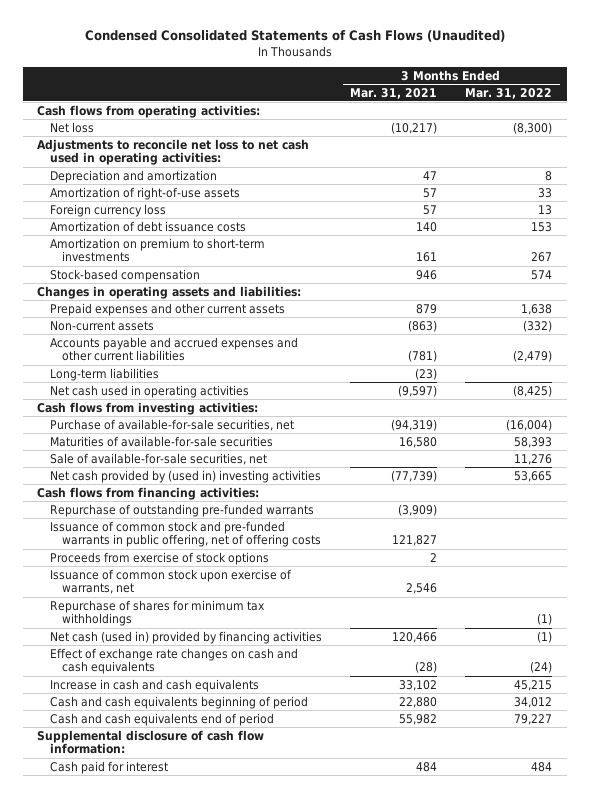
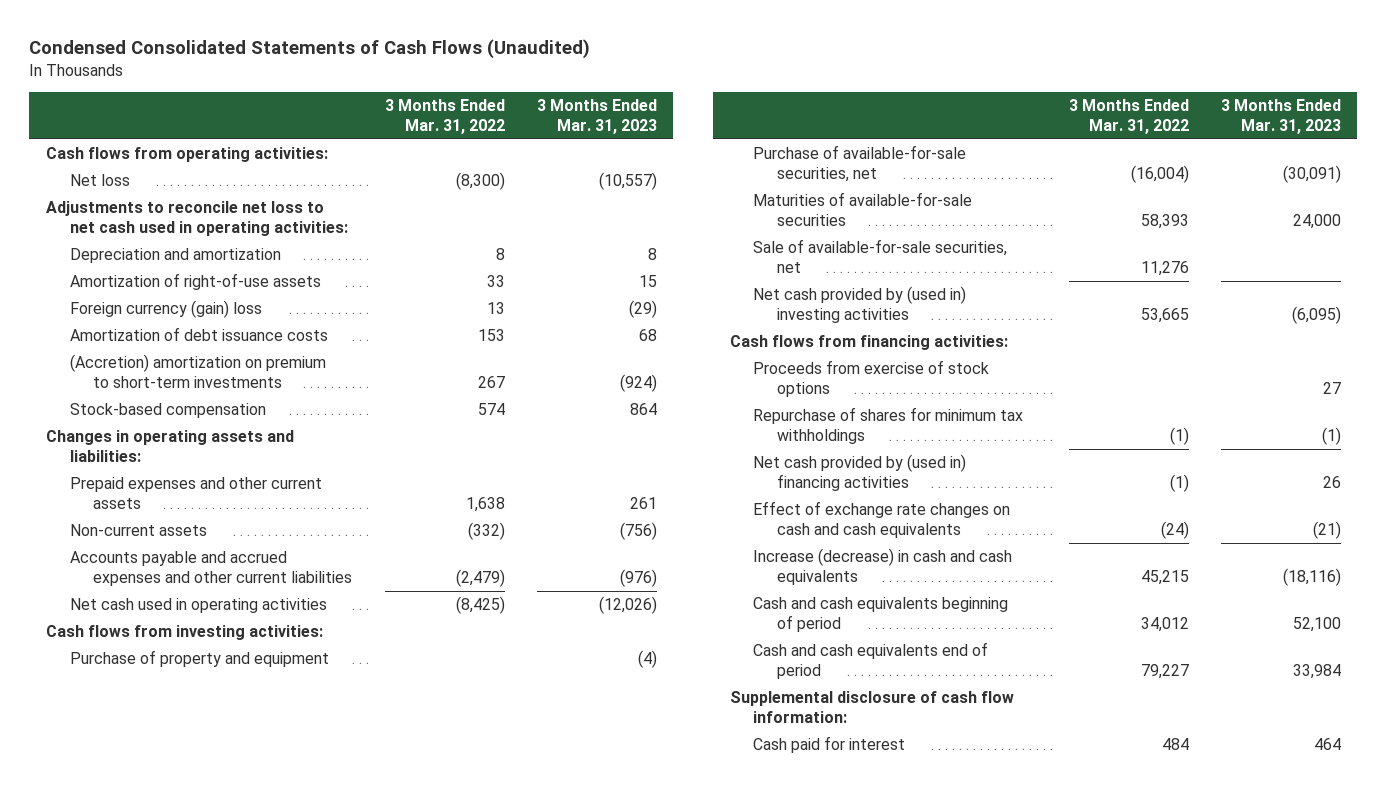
- | 3 Months Ended Mar. 31, 2021 | 3 Months Ended Mar. 31, 2022
+ | 3 Months Ended Mar. 31, 2022 | 3 Months Ended Mar. 31, 2023
- Foreign currency loss | 57 | 13
+ Foreign currency (gain) loss | 13 | (29)
- Amortization on premium to short-term investments | 161 | 267
+ (Accretion) amortization on premium to short-term investments | 267 | (924)
- Long-term liabilities | (23) |
+ Purchase of property and equipment | | (4)
- Repurchase of outstanding pre-funded warrants | (3,909) |
- Issuance of common stock and pre-funded warrants in public offering, net of offering costs | 121,827 |
- Issuance of common stock upon exercise of warrants, net | 2,546 |
- Net cash (used in) provided by financing activities | 120,466 | (1)
+ Net cash provided by (used in) financing activities | (1) | 26
- Increase in cash and cash equivalents | 33,102 | 45,215
+ Increase (decrease) in cash and cash equivalents | 45,215 | (18,116)

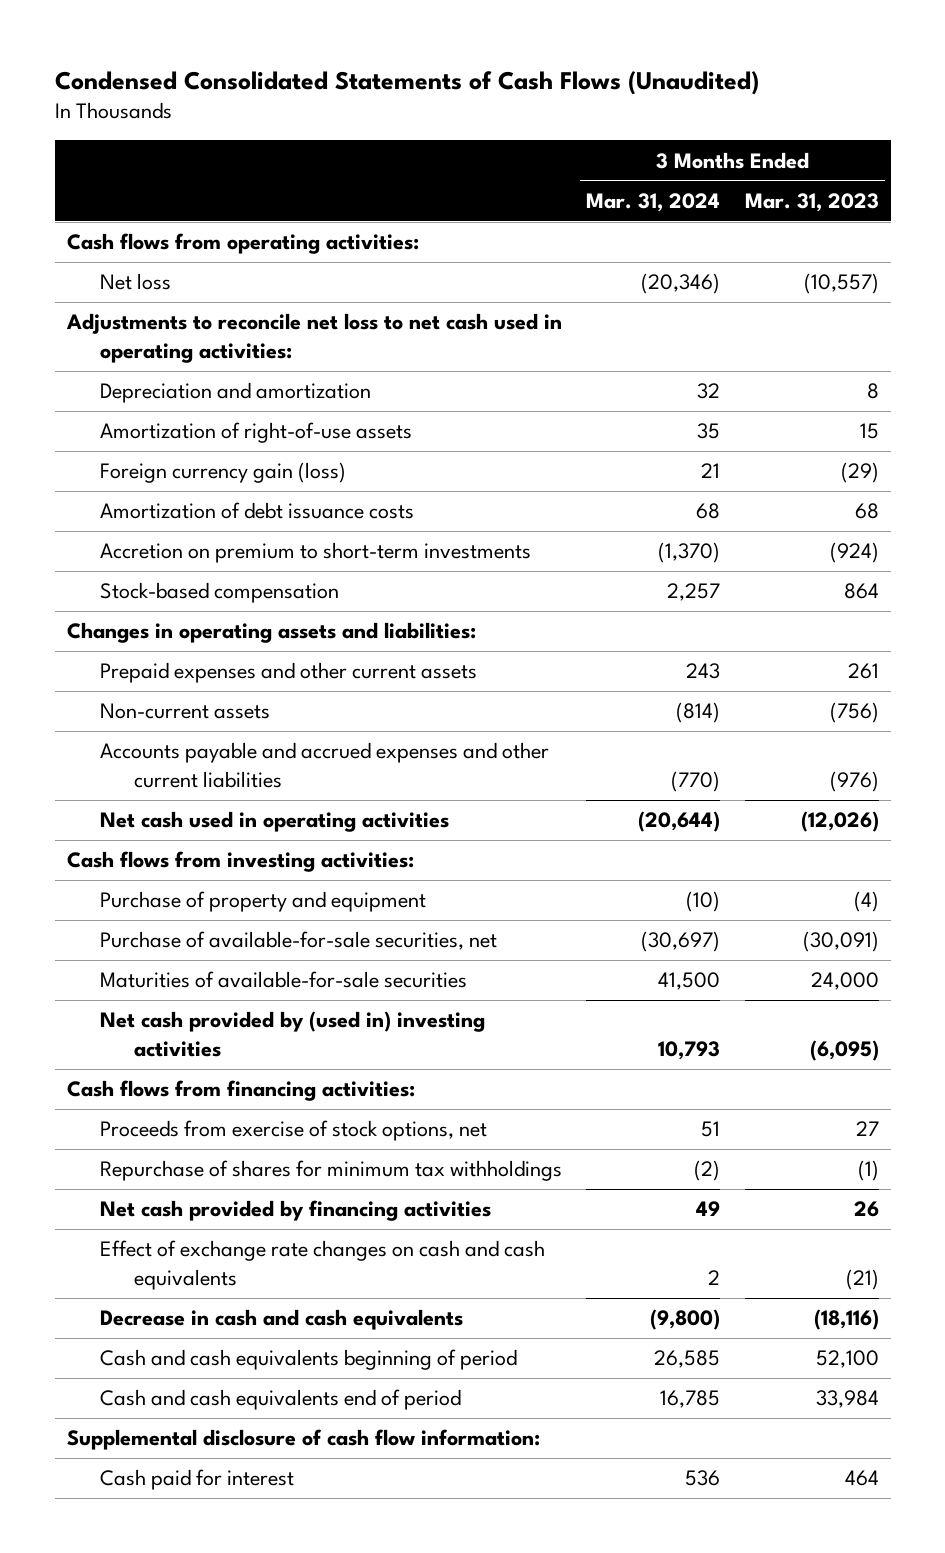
- | 3 Months Ended Mar. 31, 2022 | 3 Months Ended Mar. 31, 2023
+ | 3 Months Ended Mar. 31, 2024 | 3 Months Ended Mar. 31, 2023
- Foreign currency (gain) loss | 13 | (29)
+ Foreign currency gain (loss) | 21 | (29)
- (Accretion) amortization on premium to short-term investments | 267 | (924)
+ Accretion on premium to short-term investments | (1,370) | (924)
- Sale of available-for-sale securities, net | 11,276 |
- Proceeds from exercise of stock options | | 27
+ Proceeds from exercise of stock options, net | 51 | 27
- Net cash provided by (used in) financing activities | (1) | 26
+ Net cash provided by financing activities | 49 | 26
- Increase (decrease) in cash and cash equivalents | 45,215 | (18,116)
+ Decrease in cash and cash equivalents | (9,800) | (18,116)

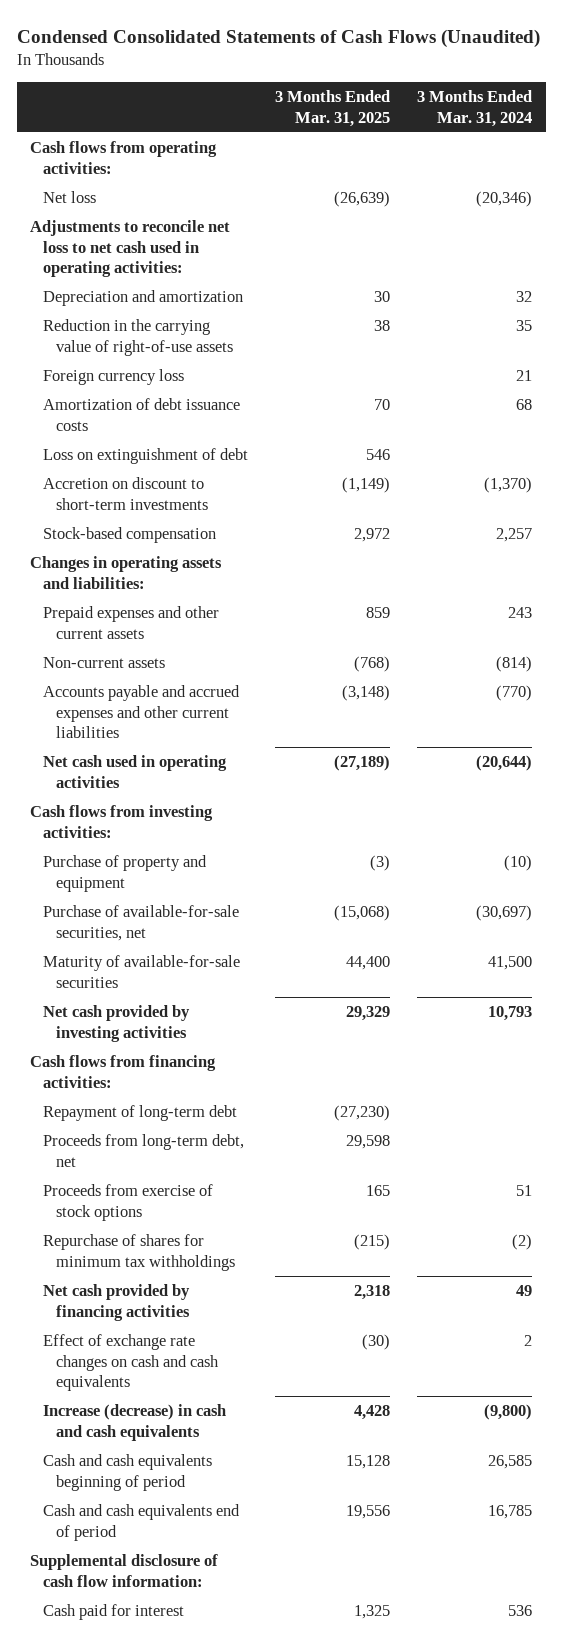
- | 3 Months Ended Mar. 31, 2024 | 3 Months Ended Mar. 31, 2023
+ | 3 Months Ended Mar. 31, 2025 | 3 Months Ended Mar. 31, 2024
- Amortization of right-of-use assets | 35 | 15
- Foreign currency gain (loss) | 21 | (29)
+ Reduction in the carrying value of right-of-use assets | 38 | 35
+ Foreign currency loss | | 21
- Accretion on premium to short-term investments | (1,370) | (924)
+ Loss on extinguishment of debt | 546 |
+ Accretion on discount to short-term investments | (1,149) | (1,370)
- Maturities of available-for-sale securities | 41,500 | 24,000
- Net cash provided by (used in) investing activities | 10,793 | (6,095)
+ Maturity of available-for-sale securities | 44,400 | 41,500
+ Net cash provided by investing activities | 29,329 | 10,793
- Proceeds from exercise of stock options, net | 51 | 27
+ Repayment of long-term debt | (27,230) |
+ Proceeds from long-term debt, net | 29,598 |
+ Proceeds from exercise of stock options | 165 | 51
- Decrease in cash and cash equivalents | (9,800) | (18,116)
+ Increase (decrease) in cash and cash equivalents | 4,428 | (9,800)

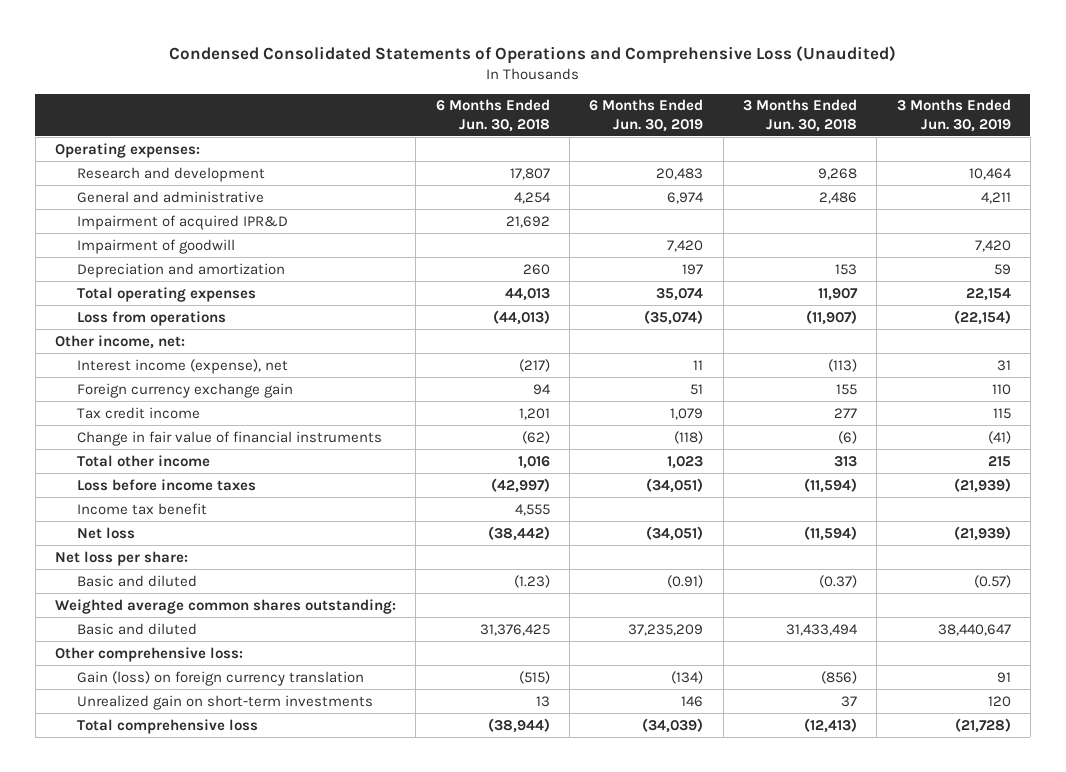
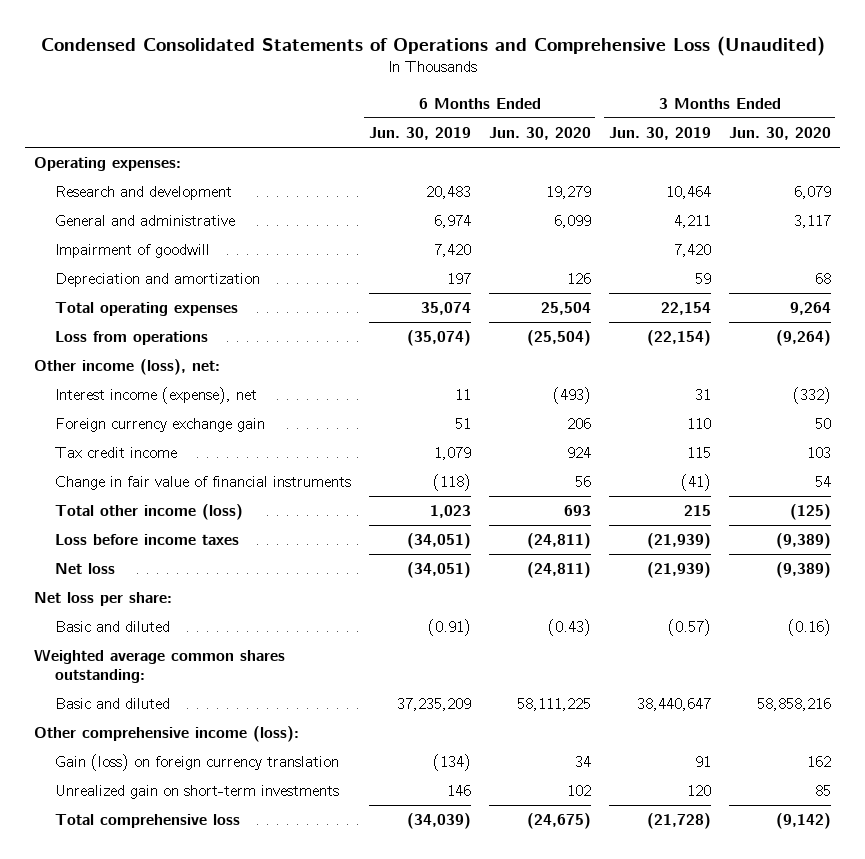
- | 6 Months Ended Jun. 30, 2018 | 6 Months Ended Jun. 30, 2019 | 3 Months Ended Jun. 30, 2018 | 3 Months Ended Jun. 30, 2019
+ | 6 Months Ended Jun. 30, 2019 | 6 Months Ended Jun. 30, 2020 | 3 Months Ended Jun. 30, 2019 | 3 Months Ended Jun. 30, 2020
- Impairment of acquired IPR&D | 21,692 | | |
- Other income, net:
+ Other income (loss), net:
- Total other income | 1,016 | 1,023 | 313 | 215
+ Total other income (loss) | 1,023 | 693 | 215 | (125)
- Income tax benefit | 4,555 | | |
- Other comprehensive loss:
+ Other comprehensive income (loss):

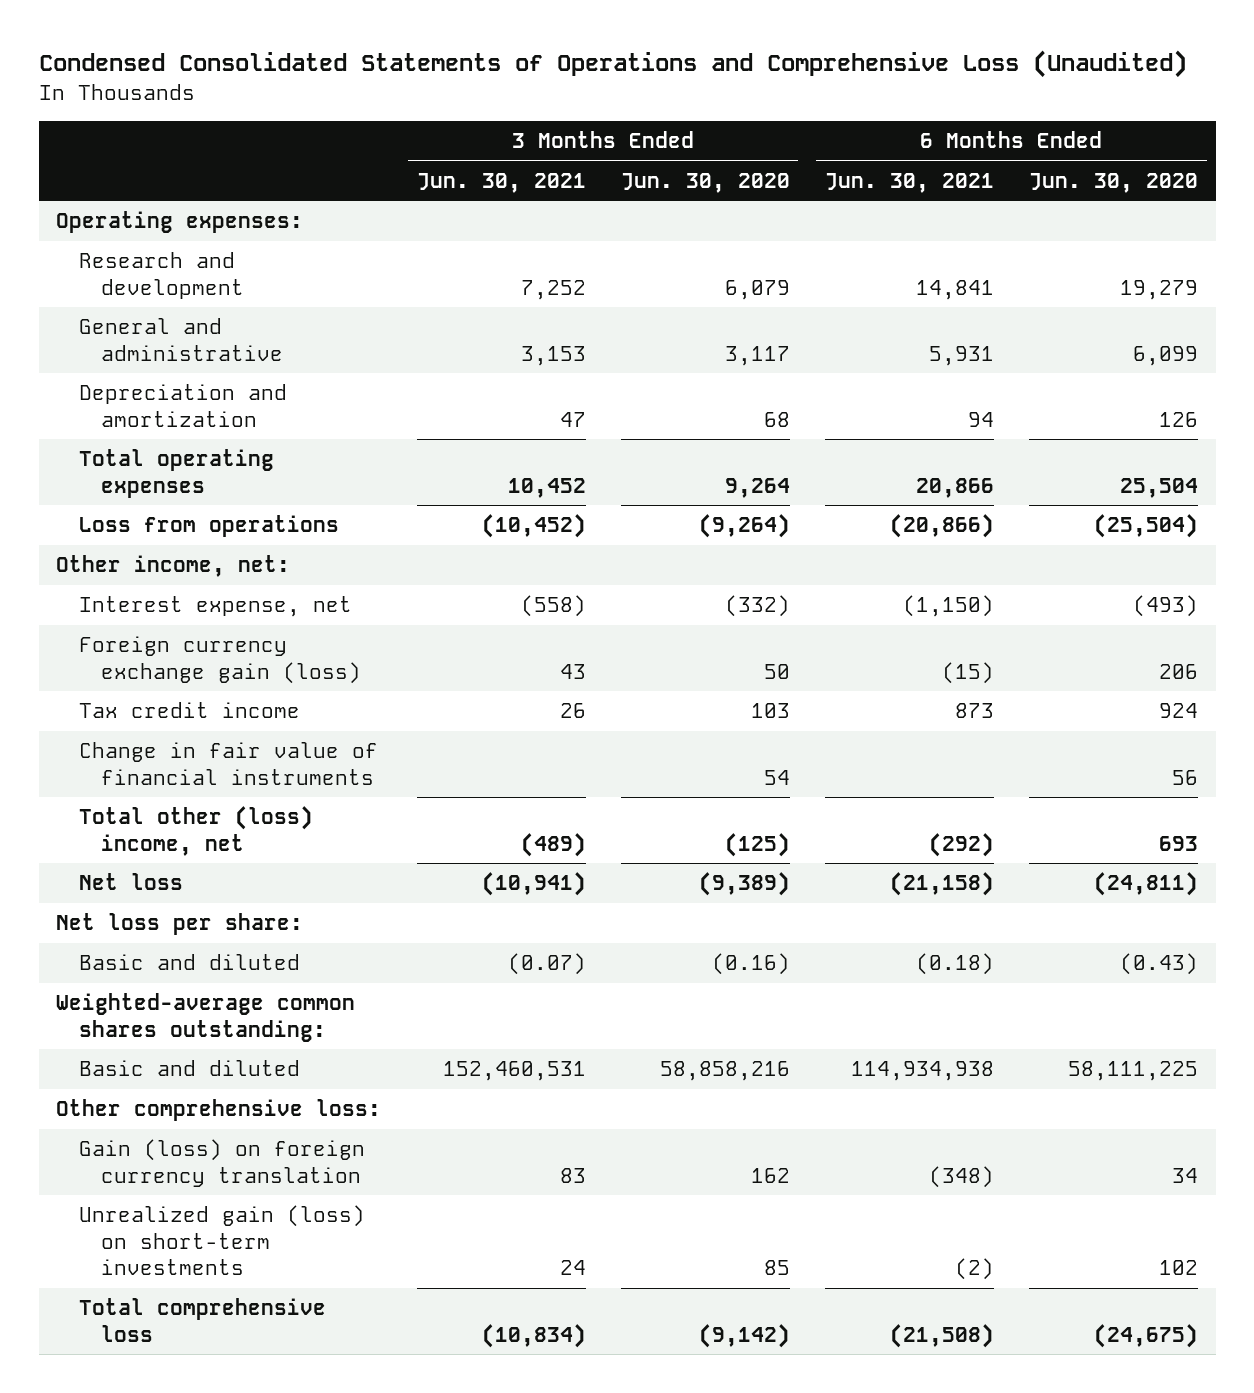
- | 6 Months Ended Jun. 30, 2019 | 6 Months Ended Jun. 30, 2020 | 3 Months Ended Jun. 30, 2019 | 3 Months Ended Jun. 30, 2020
+ | 3 Months Ended Jun. 30, 2021 | 3 Months Ended Jun. 30, 2020 | 6 Months Ended Jun. 30, 2021 | 6 Months Ended Jun. 30, 2020
- Impairment of goodwill | 7,420 | | 7,420 |
- Other income (loss), net:
- Interest income (expense), net | 11 | (493) | 31 | (332)
- Foreign currency exchange gain | 51 | 206 | 110 | 50
+ Other income, net:
+ Interest expense, net | (558) | (332) | (1,150) | (493)
+ Foreign currency exchange gain (loss) | 43 | 50 | (15) | 206
- Total other income (loss) | 1,023 | 693 | 215 | (125)
- Loss before income taxes | (34,051) | (24,811) | (21,939) | (9,389)
+ Total other (loss) income, net | (489) | (125) | (292) | 693
- Weighted average common shares outstanding:
+ Weighted-average common shares outstanding:
- Other comprehensive income (loss):
+ Other comprehensive loss:
- Unrealized gain on short-term investments | 146 | 102 | 120 | 85
+ Unrealized gain (loss) on short-term investments | 24 | 85 | (2) | 102

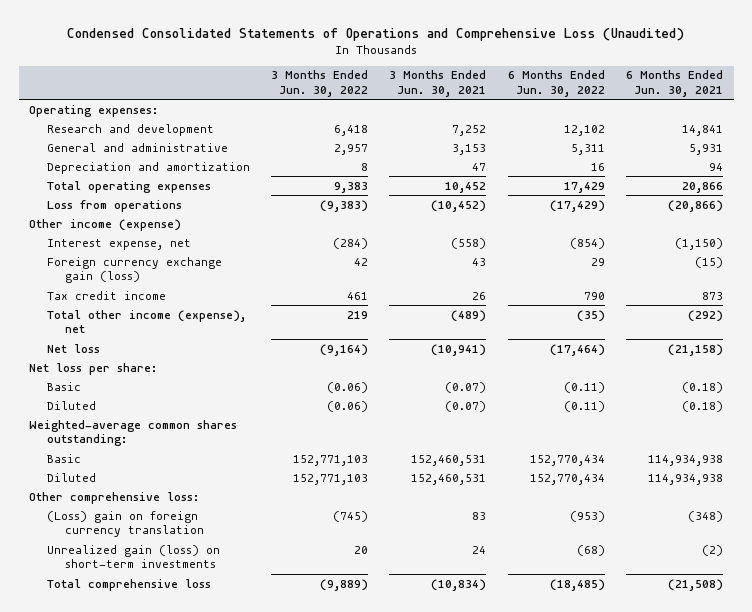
- | 3 Months Ended Jun. 30, 2021 | 3 Months Ended Jun. 30, 2020 | 6 Months Ended Jun. 30, 2021 | 6 Months Ended Jun. 30, 2020
+ | 3 Months Ended Jun. 30, 2022 | 3 Months Ended Jun. 30, 2021 | 6 Months Ended Jun. 30, 2022 | 6 Months Ended Jun. 30, 2021
- Other income, net:
+ Other income (expense)
- Change in fair value of financial instruments | | 54 | | 56
- Total other (loss) income, net | (489) | (125) | (292) | 693
+ Total other income (expense), net | 219 | (489) | (35) | (292)
- Basic and diluted | (0.07) | (0.16) | (0.18) | (0.43)
+ Basic | (0.06) | (0.07) | (0.11) | (0.18)
+ Diluted | (0.06) | (0.07) | (0.11) | (0.18)
- Basic and diluted | 152,460,531 | 58,858,216 | 114,934,938 | 58,111,225
+ Basic | 152,771,103 | 152,460,531 | 152,770,434 | 114,934,938
+ Diluted | 152,771,103 | 152,460,531 | 152,770,434 | 114,934,938
- Gain (loss) on foreign currency translation | 83 | 162 | (348) | 34
+ (Loss) gain on foreign currency translation | (745) | 83 | (953) | (348)

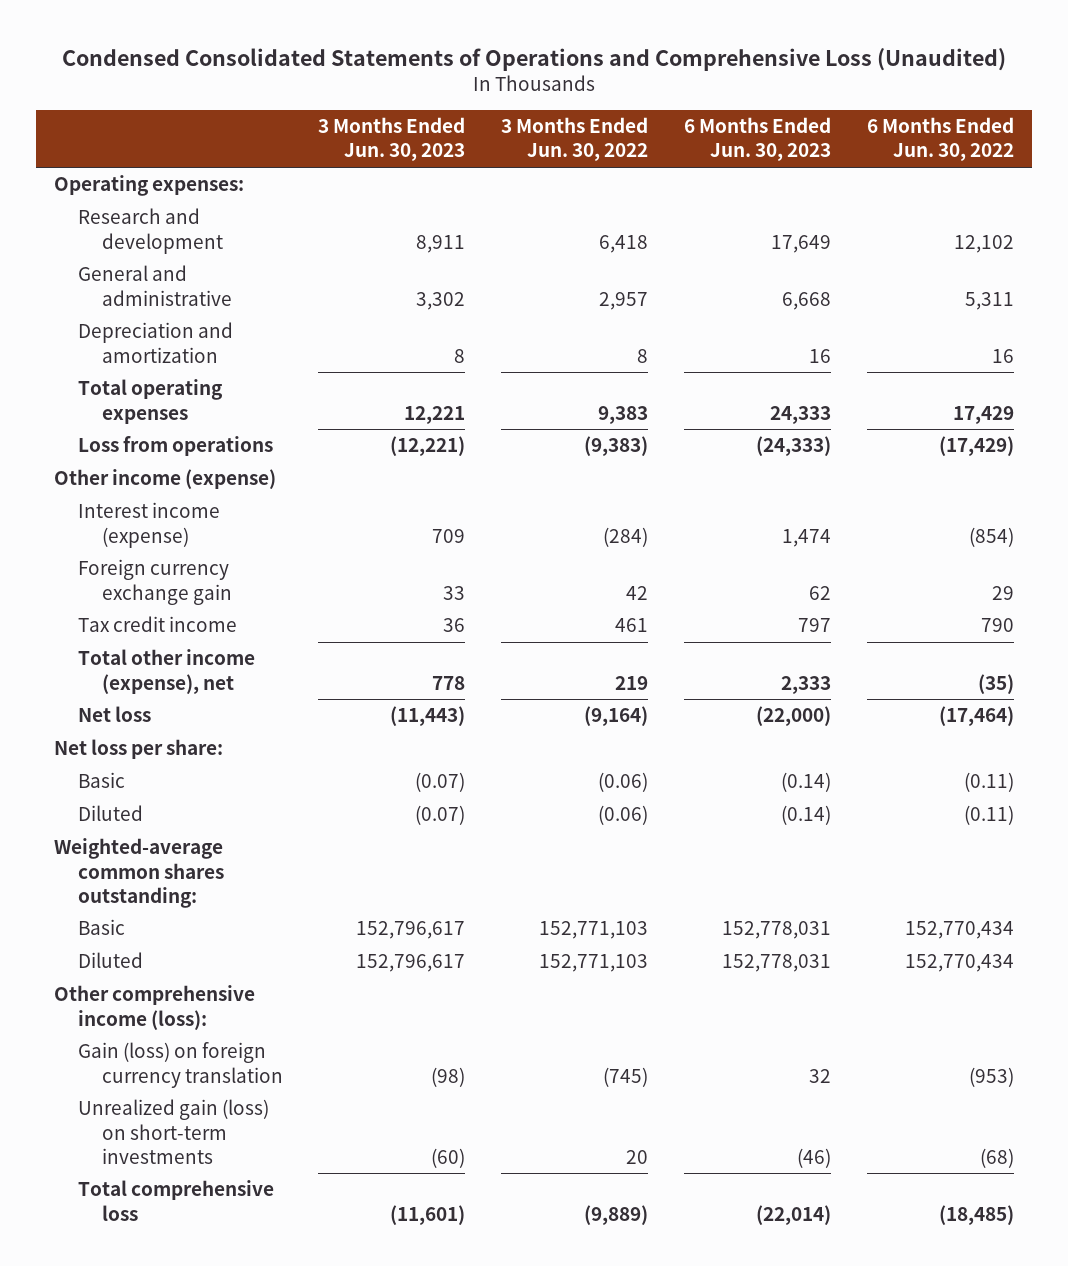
- | 3 Months Ended Jun. 30, 2022 | 3 Months Ended Jun. 30, 2021 | 6 Months Ended Jun. 30, 2022 | 6 Months Ended Jun. 30, 2021
+ | 3 Months Ended Jun. 30, 2023 | 3 Months Ended Jun. 30, 2022 | 6 Months Ended Jun. 30, 2023 | 6 Months Ended Jun. 30, 2022
- Interest expense, net | (284) | (558) | (854) | (1,150)
- Foreign currency exchange gain (loss) | 42 | 43 | 29 | (15)
+ Interest income (expense) | 709 | (284) | 1,474 | (854)
+ Foreign currency exchange gain | 33 | 42 | 62 | 29
- Other comprehensive loss:
- (Loss) gain on foreign currency translation | (745) | 83 | (953) | (348)
+ Other comprehensive income (loss):
+ Gain (loss) on foreign currency translation | (98) | (745) | 32 | (953)

